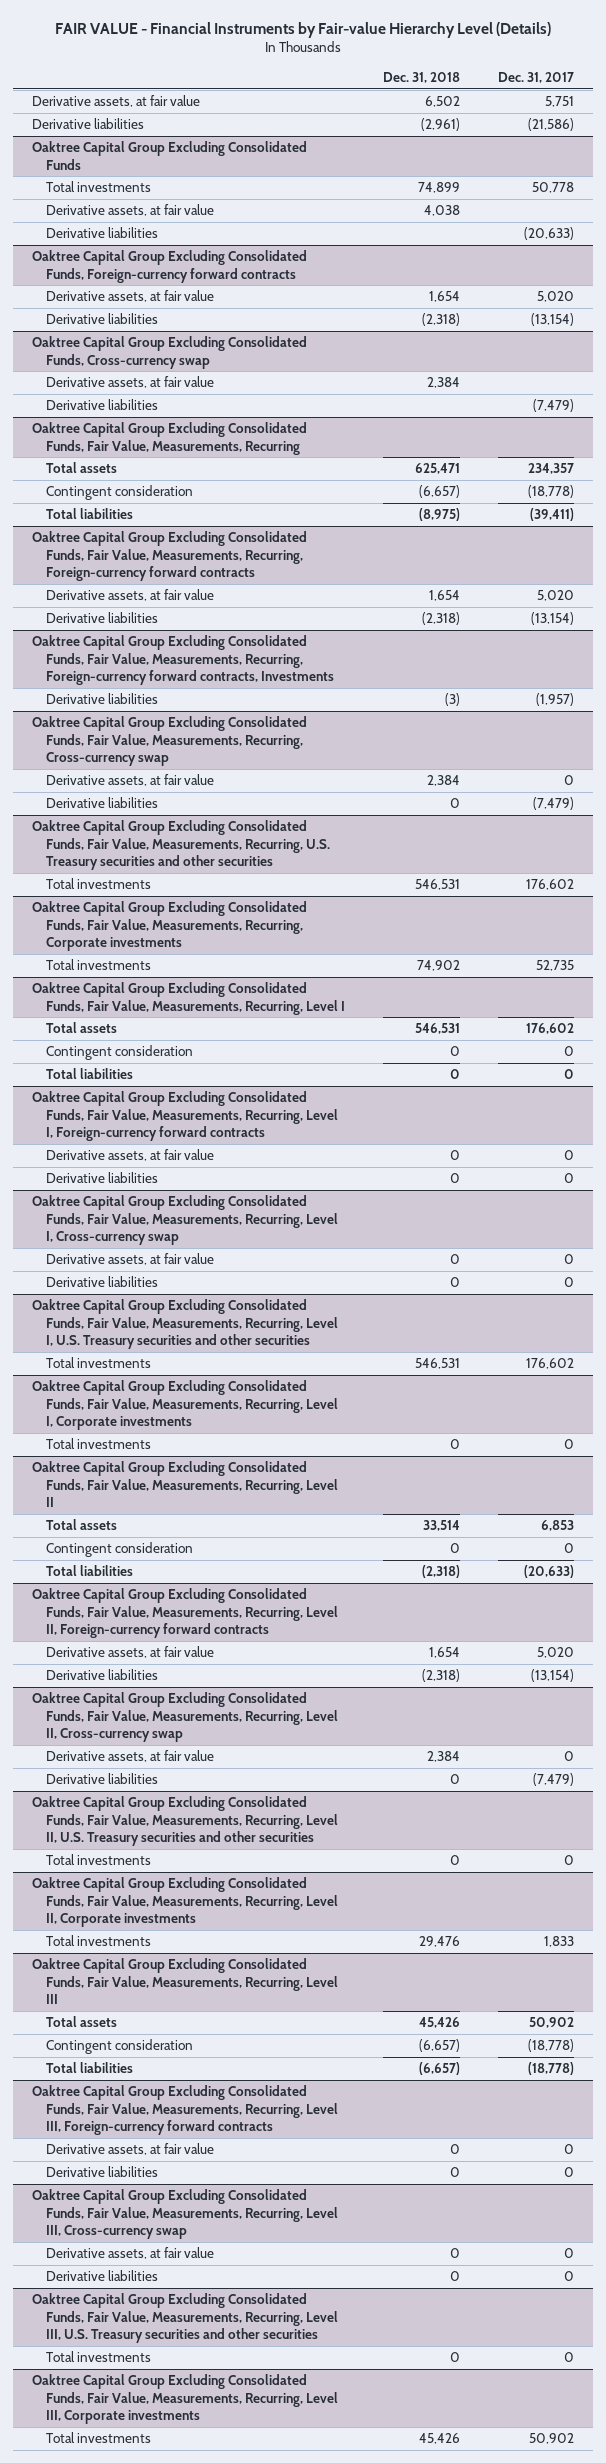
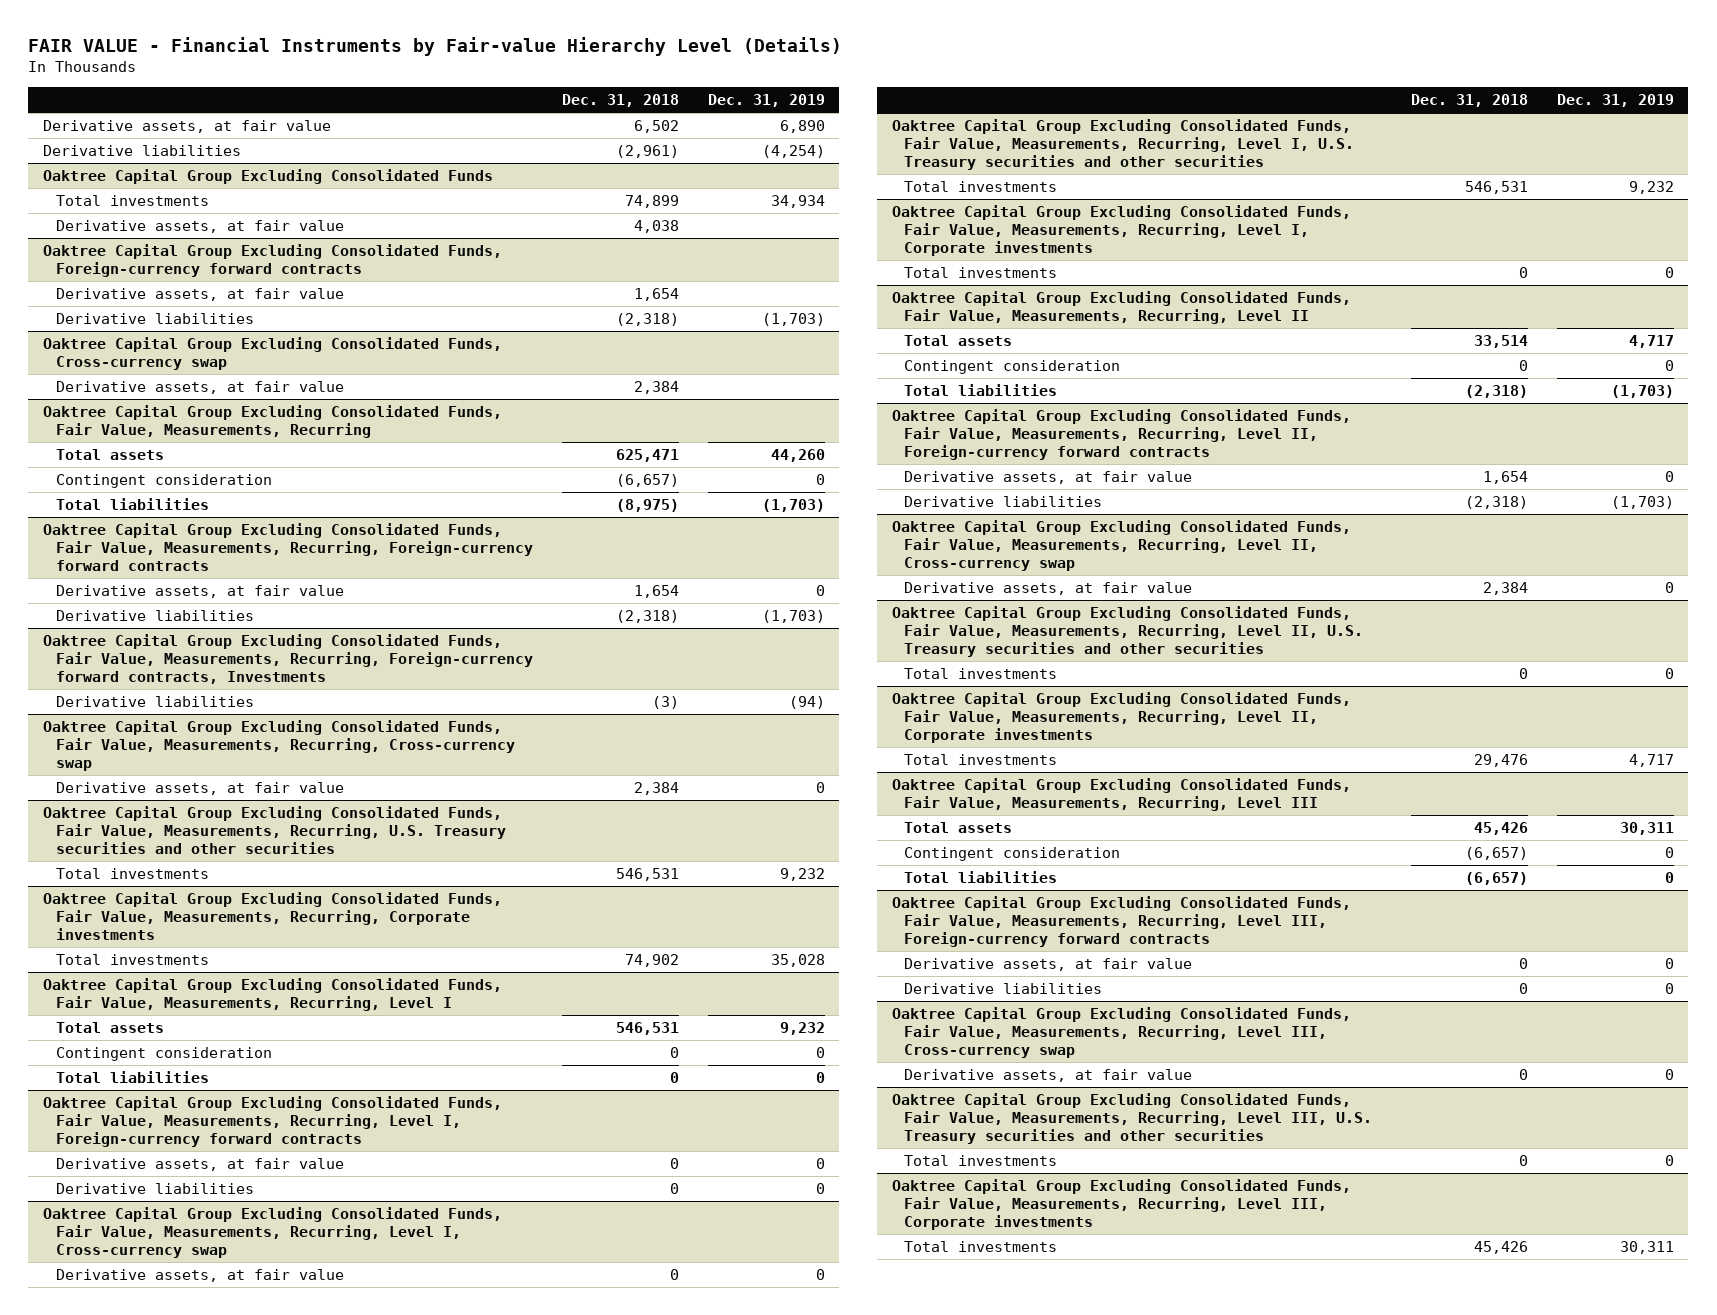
- | Dec. 31, 2018 | Dec. 31, 2017
+ | Dec. 31, 2018 | Dec. 31, 2019
@ Oaktree Capital Group Excluding Consolidated Funds
- Derivative liabilities | | (20,633)
@ Oaktree Capital Group Excluding Consolidated Funds, Cross-currency swap
- Derivative liabilities | | (7,479)
@ Oaktree Capital Group Excluding Consolidated Funds, Fair Value, Measurements, Recurring, Cross-currency swap
- Derivative liabilities | 0 | (7,479)
@ Oaktree Capital Group Excluding Consolidated Funds, Fair Value, Measurements, Recurring, Level I, Cross-currency swap
- Derivative liabilities | 0 | 0
@ Oaktree Capital Group Excluding Consolidated Funds, Fair Value, Measurements, Recurring, Level II, Cross-currency swap
- Derivative liabilities | 0 | (7,479)
@ Oaktree Capital Group Excluding Consolidated Funds, Fair Value, Measurements, Recurring, Level III, Cross-currency swap
- Derivative liabilities | 0 | 0

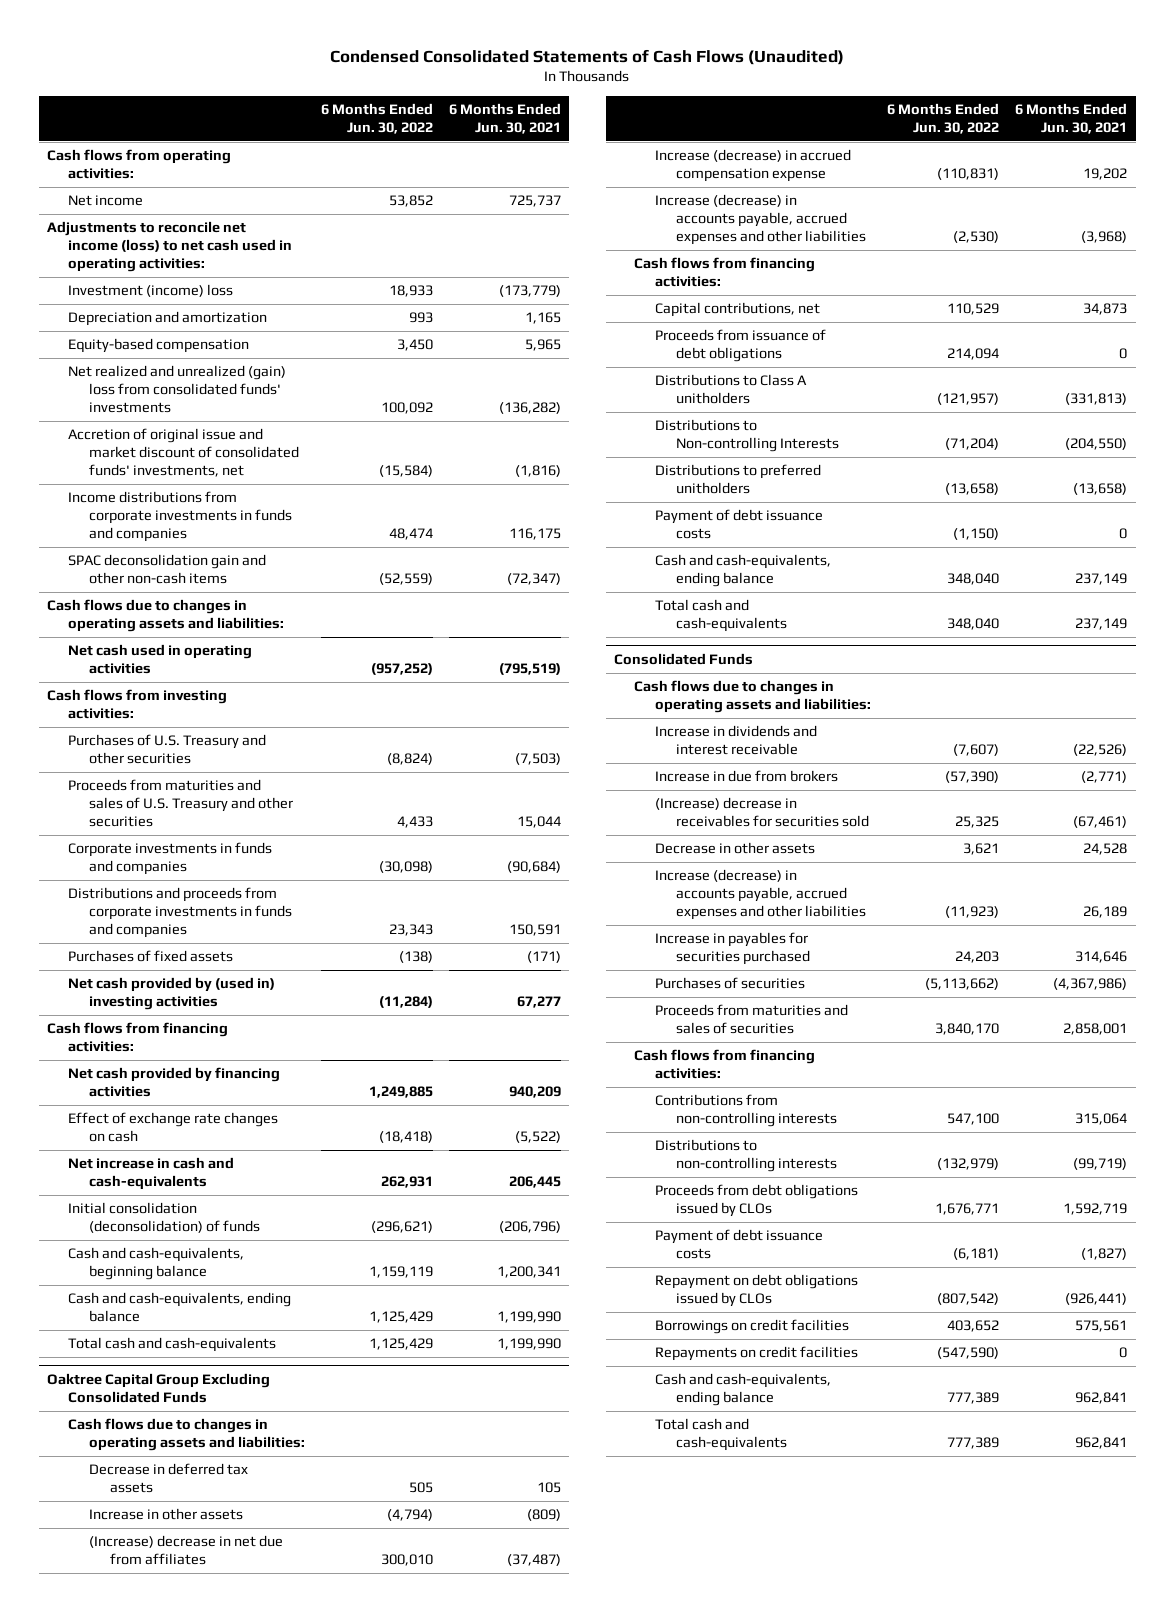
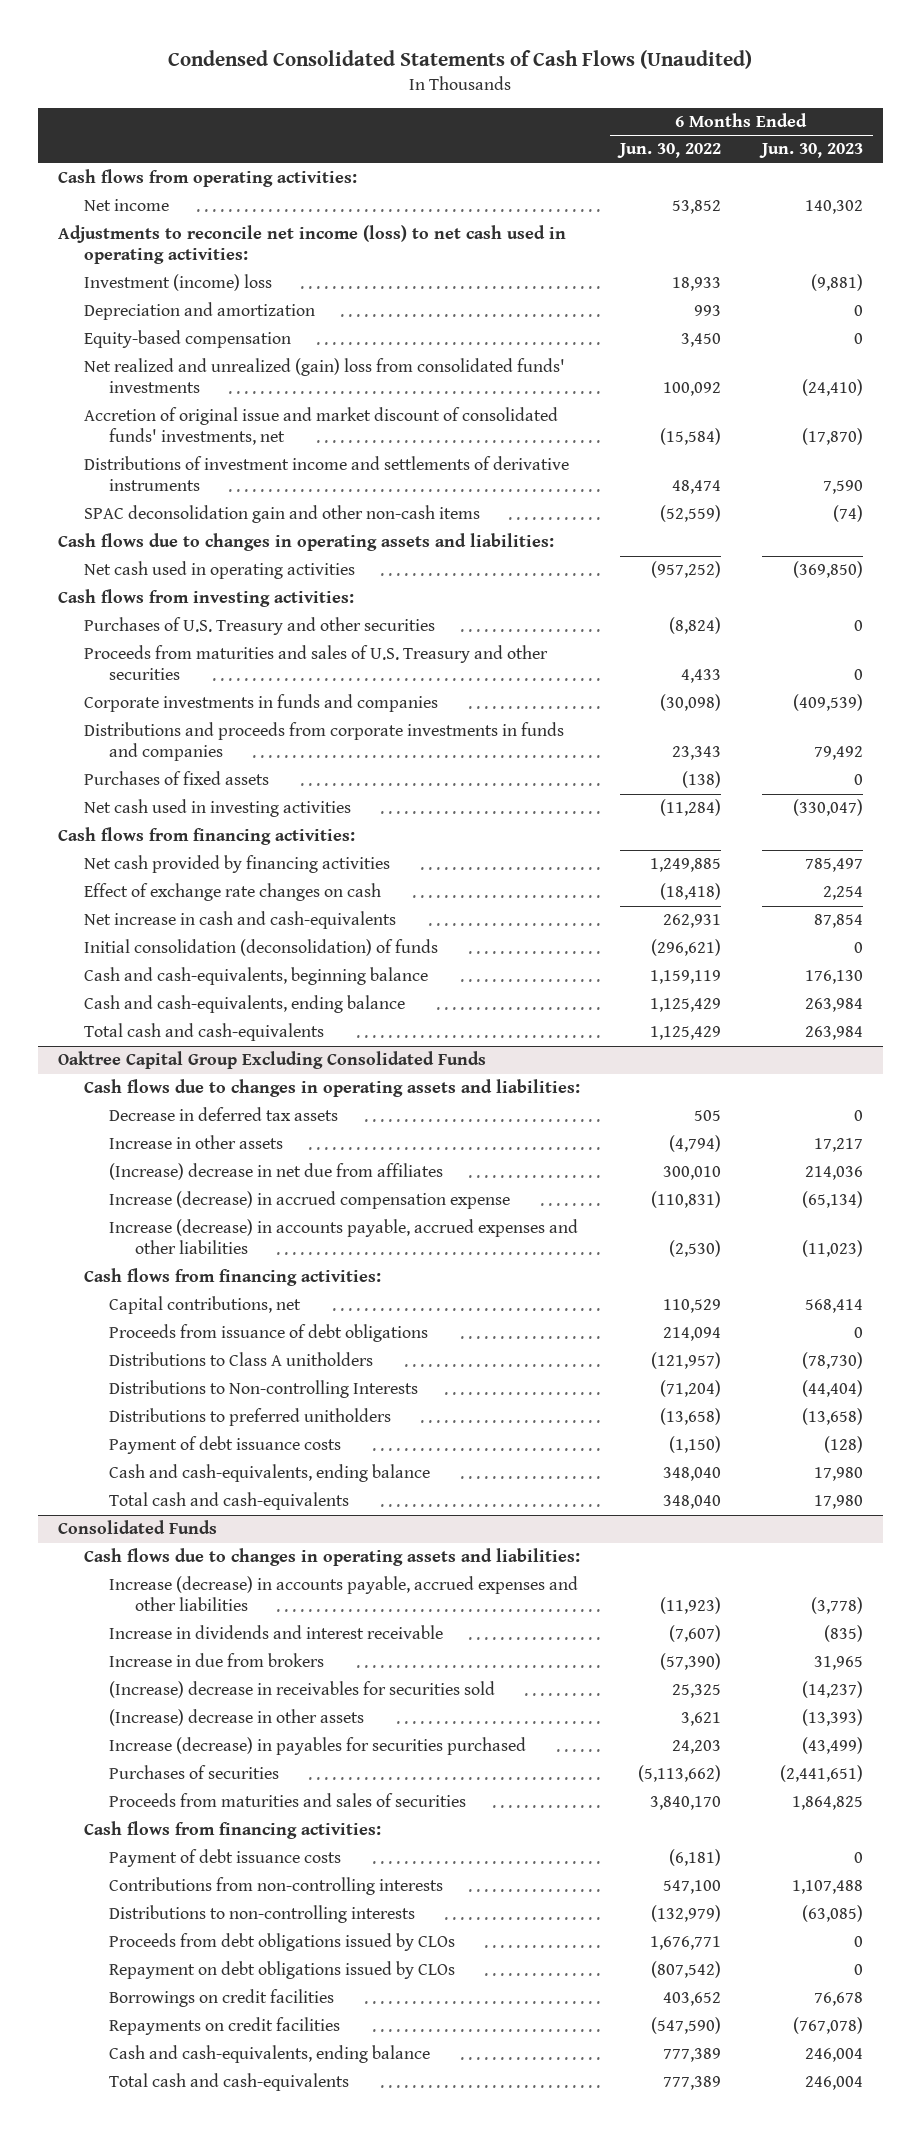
- | 6 Months Ended Jun. 30, 2022 | 6 Months Ended Jun. 30, 2021
+ | 6 Months Ended Jun. 30, 2022 | 6 Months Ended Jun. 30, 2023
- Income distributions from corporate investments in funds and companies | 48,474 | 116,175
+ Distributions of investment income and settlements of derivative instruments | 48,474 | 7,590
- Net cash provided by (used in) investing activities | (11,284) | 67,277
+ Net cash used in investing activities | (11,284) | (330,047)
@ Consolidated Funds
moved up: Increase (decrease) in accounts payable, accrued expenses and other liabilities | (11,923) | (3,778)
- Decrease in other assets | 3,621 | 24,528
- Increase in payables for securities purchased | 24,203 | 314,646
+ (Increase) decrease in other assets | 3,621 | (13,393)
+ Increase (decrease) in payables for securities purchased | 24,203 | (43,499)
moved up: Payment of debt issuance costs | (6,181) | 0

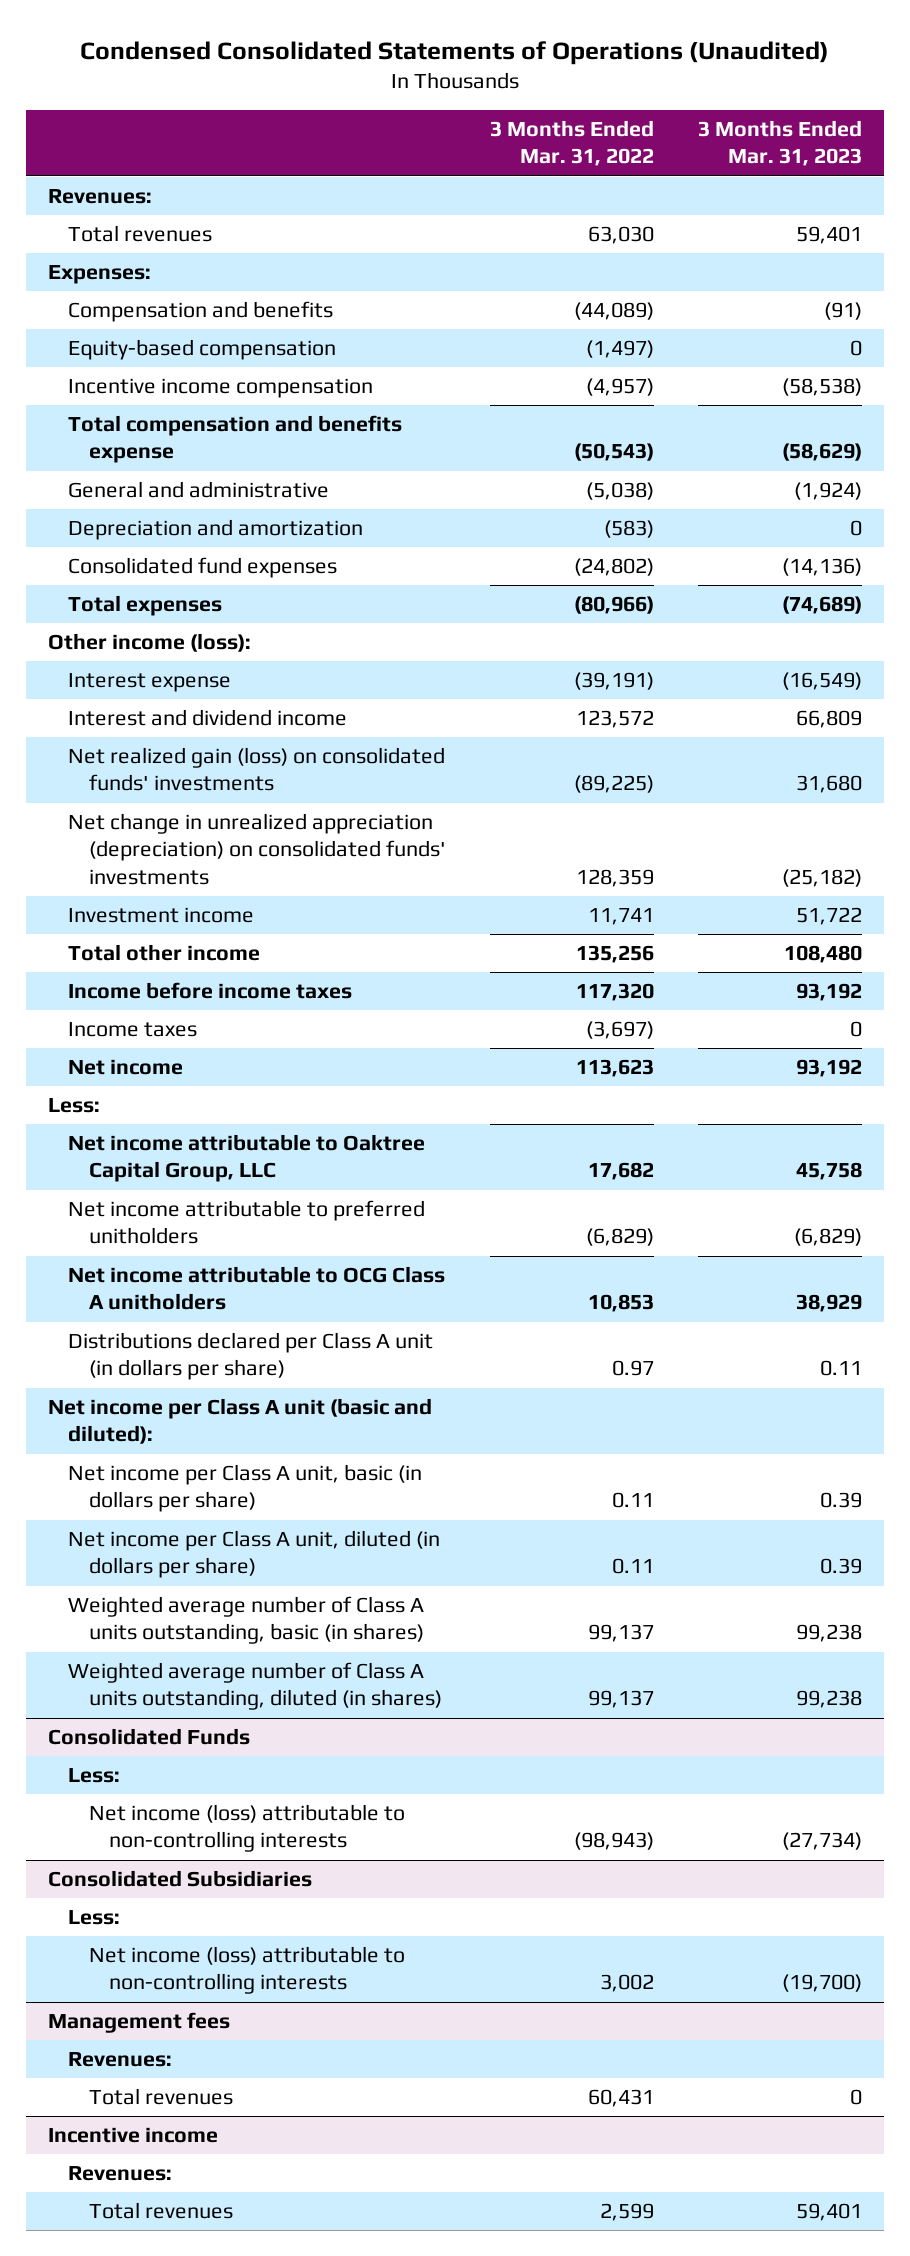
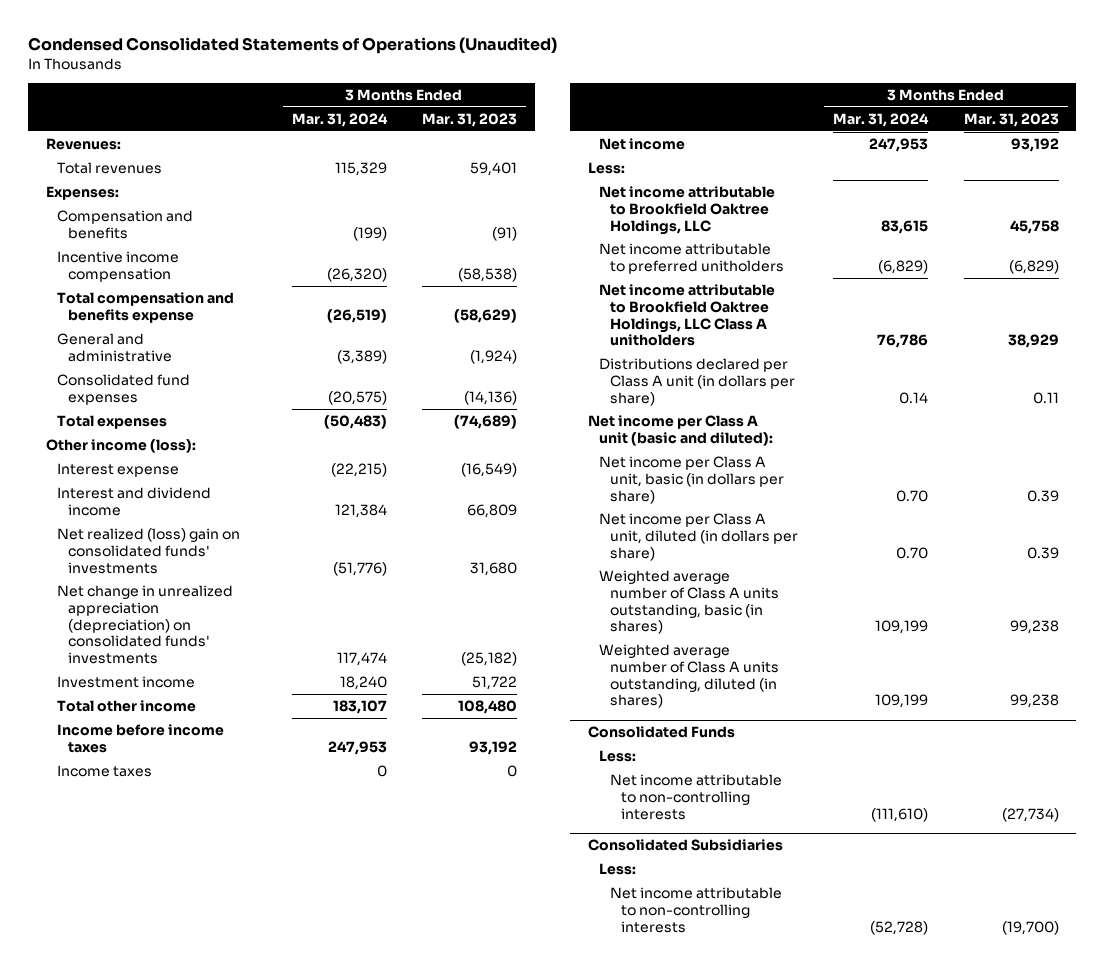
- | 3 Months Ended Mar. 31, 2022 | 3 Months Ended Mar. 31, 2023
+ | 3 Months Ended Mar. 31, 2024 | 3 Months Ended Mar. 31, 2023
- Equity-based compensation | (1,497) | 0
- Depreciation and amortization | (583) | 0
- Net realized gain (loss) on consolidated funds' investments | (89,225) | 31,680
+ Net realized (loss) gain on consolidated funds' investments | (51,776) | 31,680
- Net income attributable to Oaktree Capital Group, LLC | 17,682 | 45,758
+ Net income attributable to Brookfield Oaktree Holdings, LLC | 83,615 | 45,758
- Net income attributable to OCG Class A unitholders | 10,853 | 38,929
+ Net income attributable to Brookfield Oaktree Holdings, LLC Class A unitholders | 76,786 | 38,929
@ Consolidated Funds
- Net income (loss) attributable to non-controlling interests | (98,943) | (27,734)
+ Net income attributable to non-controlling interests | (111,610) | (27,734)
@ Consolidated Subsidiaries
- Net income (loss) attributable to non-controlling interests | 3,002 | (19,700)
- Management fees
- Revenues:
- Total revenues | 60,431 | 0
- Incentive income
- Revenues:
- Total revenues | 2,599 | 59,401
@ Consolidated Subsidiaries
+ Net income attributable to non-controlling interests | (52,728) | (19,700)

